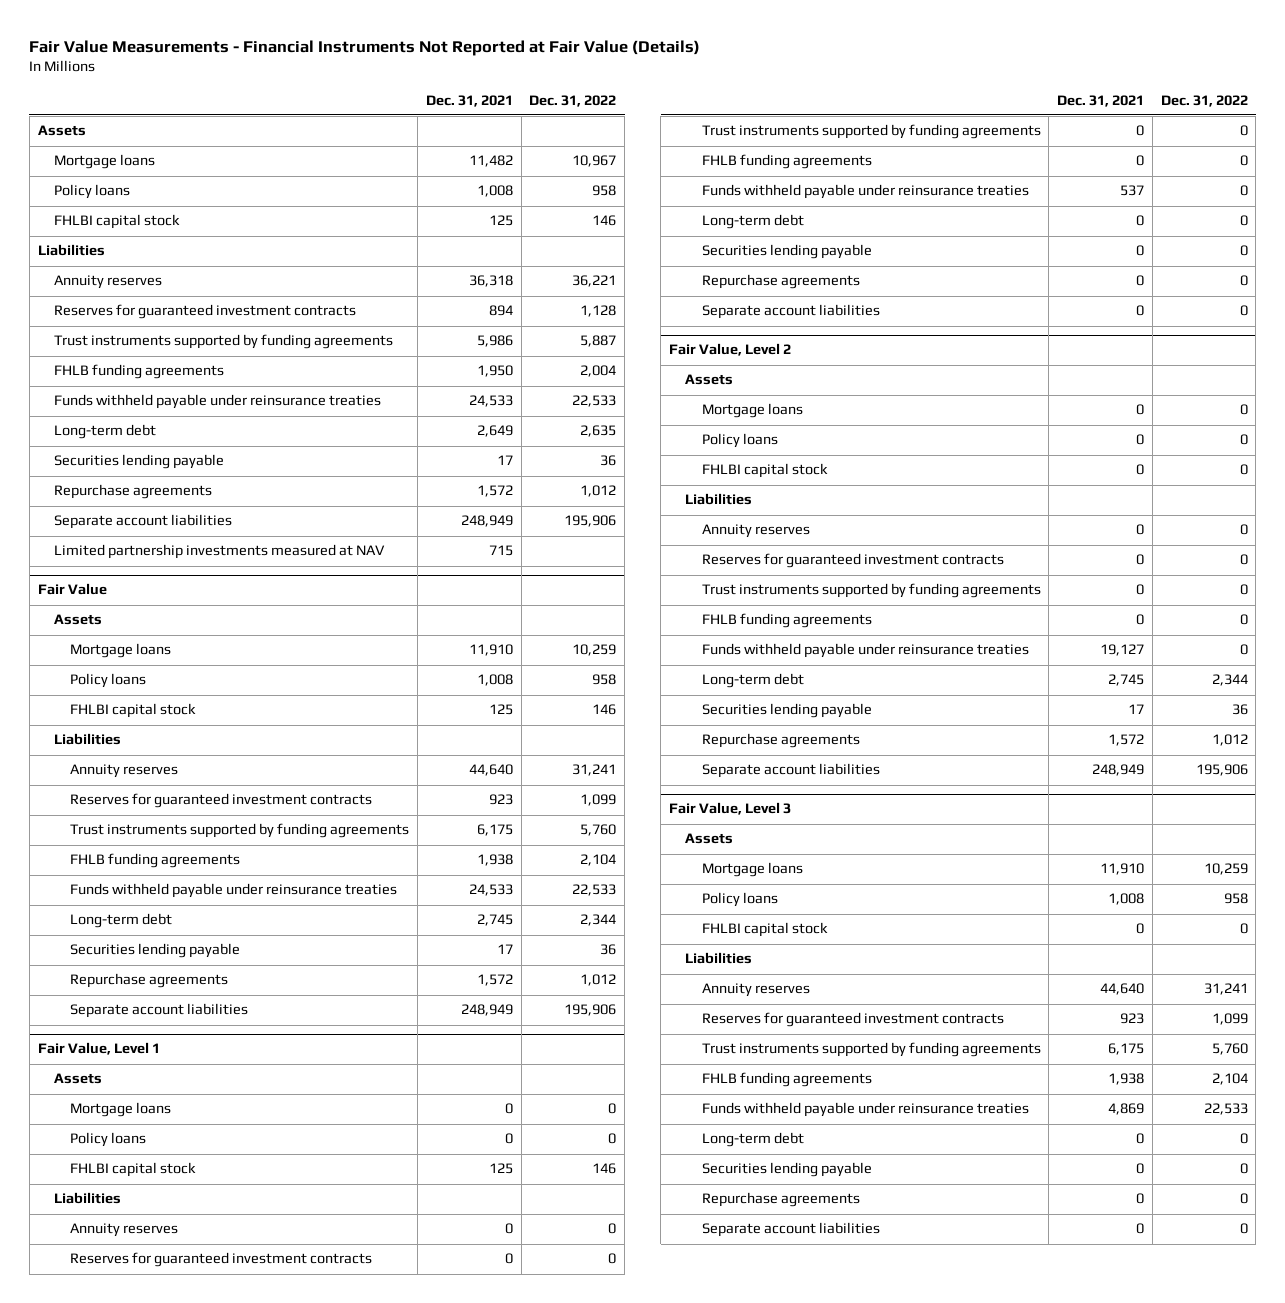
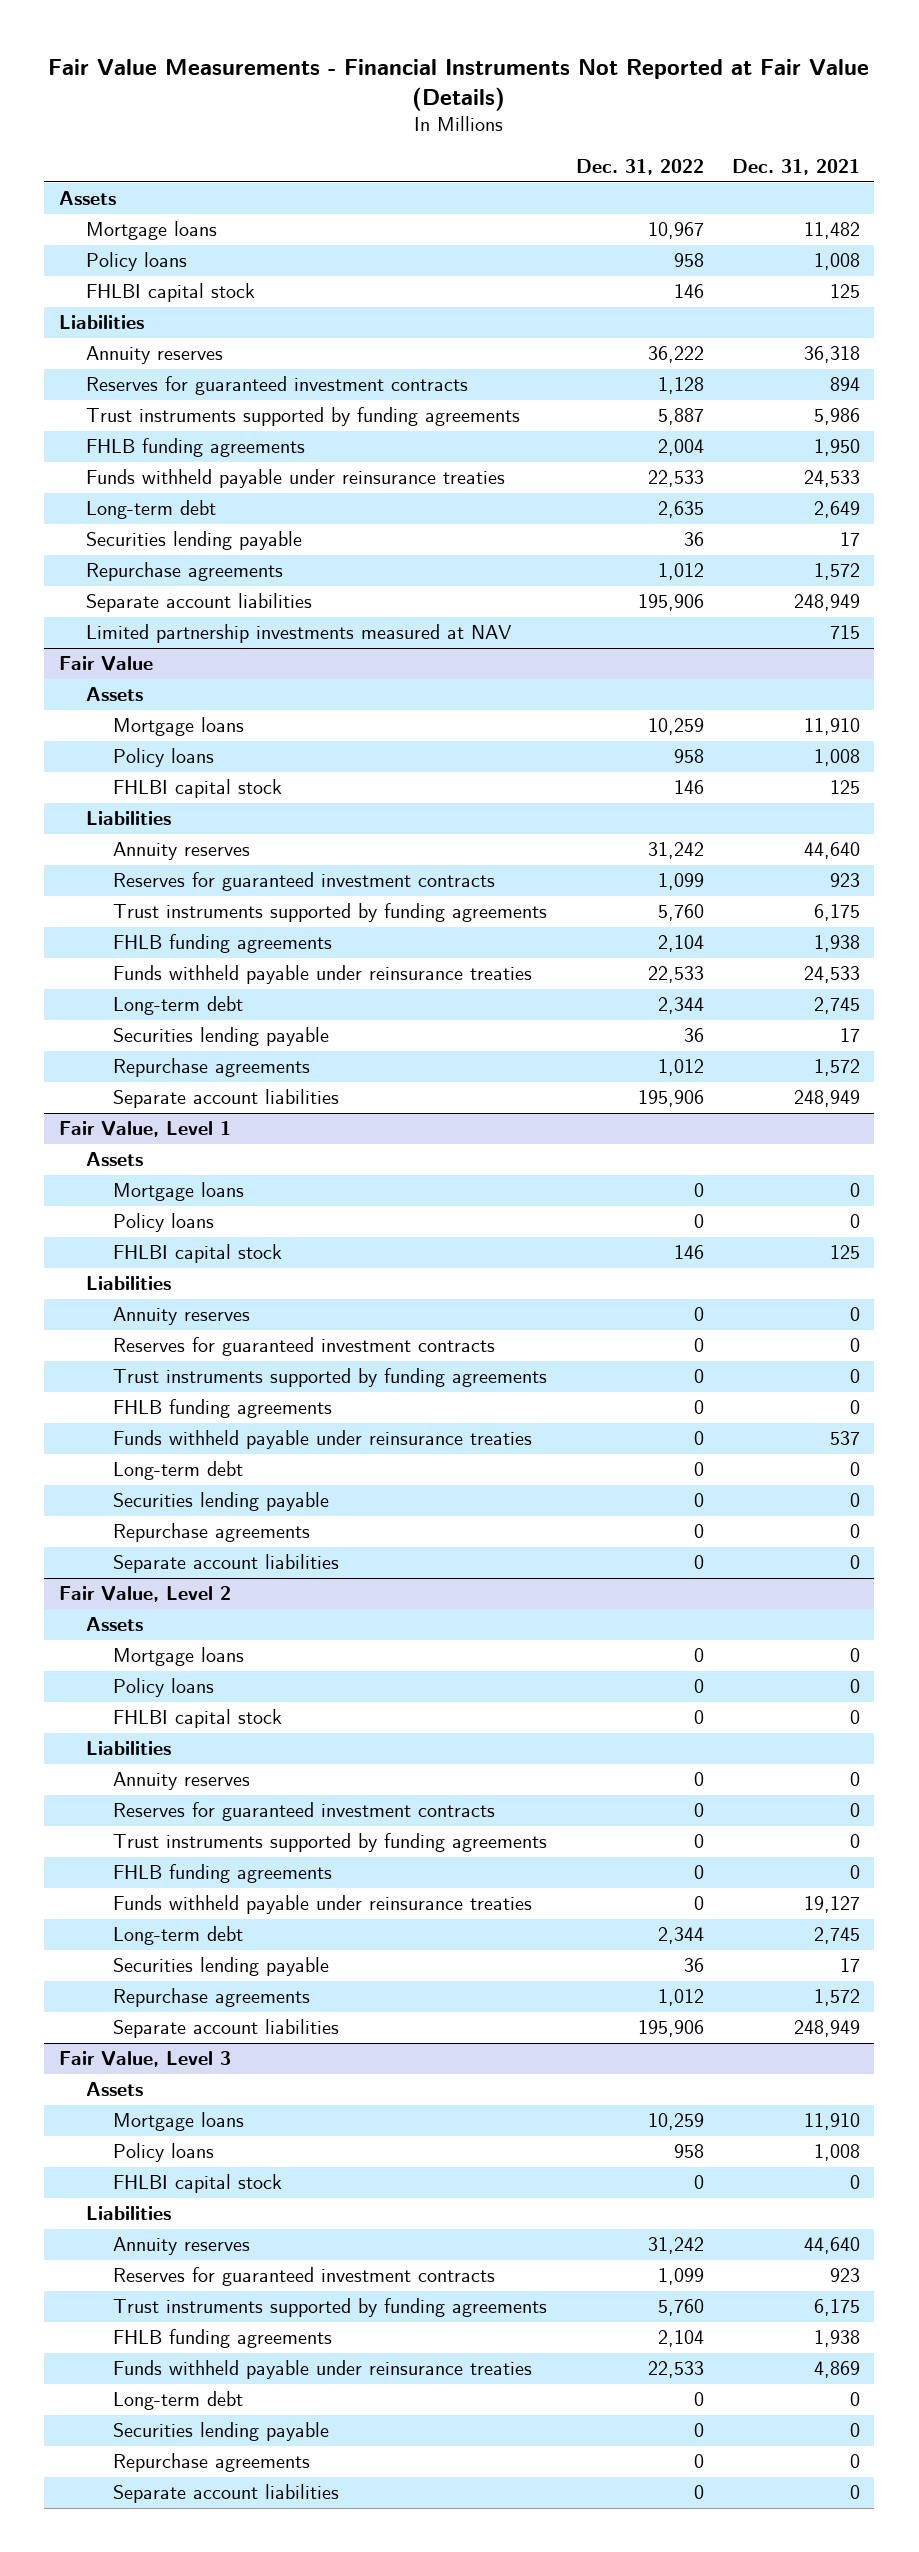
- | Dec. 31, 2021 | Dec. 31, 2022
+ | Dec. 31, 2022 | Dec. 31, 2021
- Annuity reserves | 36,318 | 36,221
+ Annuity reserves | 36,222 | 36,318
@ Fair Value
- Annuity reserves | 44,640 | 31,241
+ Annuity reserves | 31,242 | 44,640
@ Fair Value, Level 3
- Annuity reserves | 44,640 | 31,241
+ Annuity reserves | 31,242 | 44,640

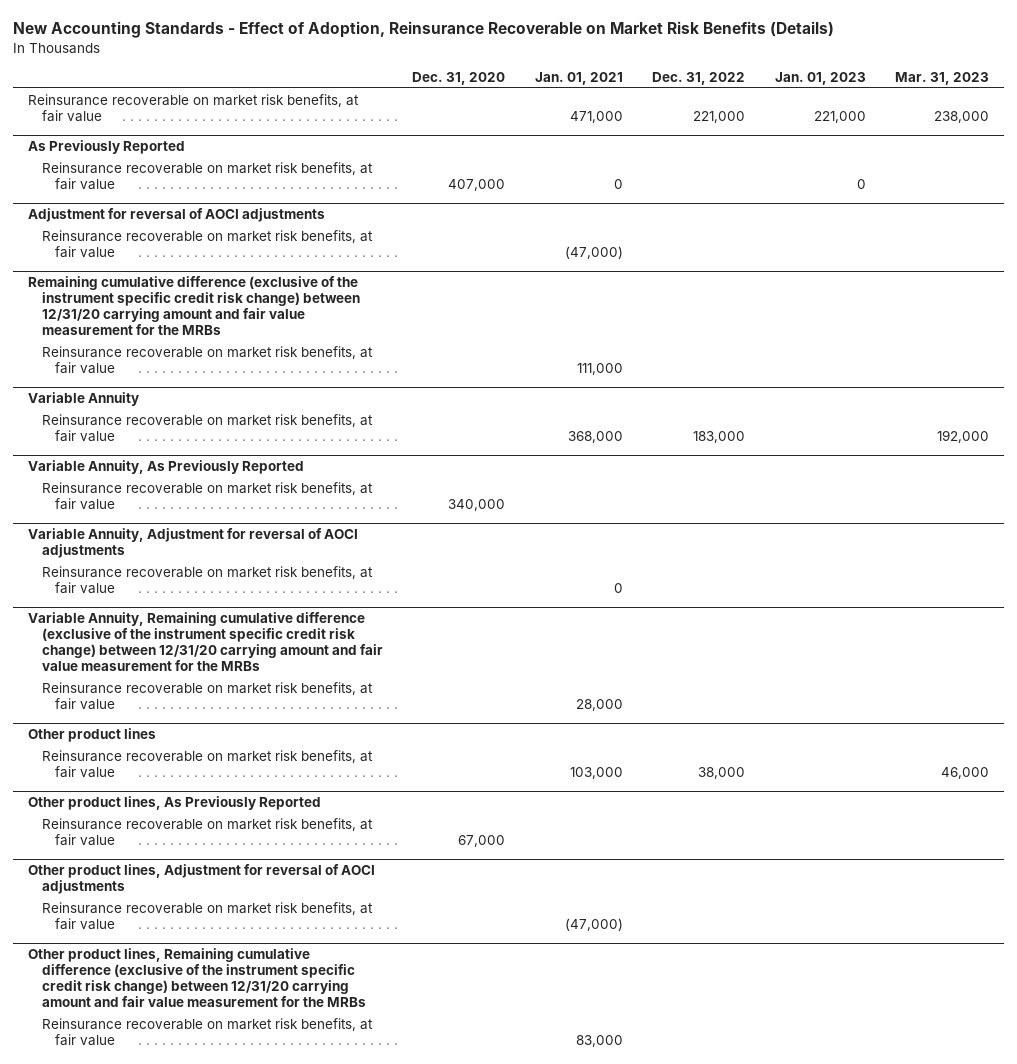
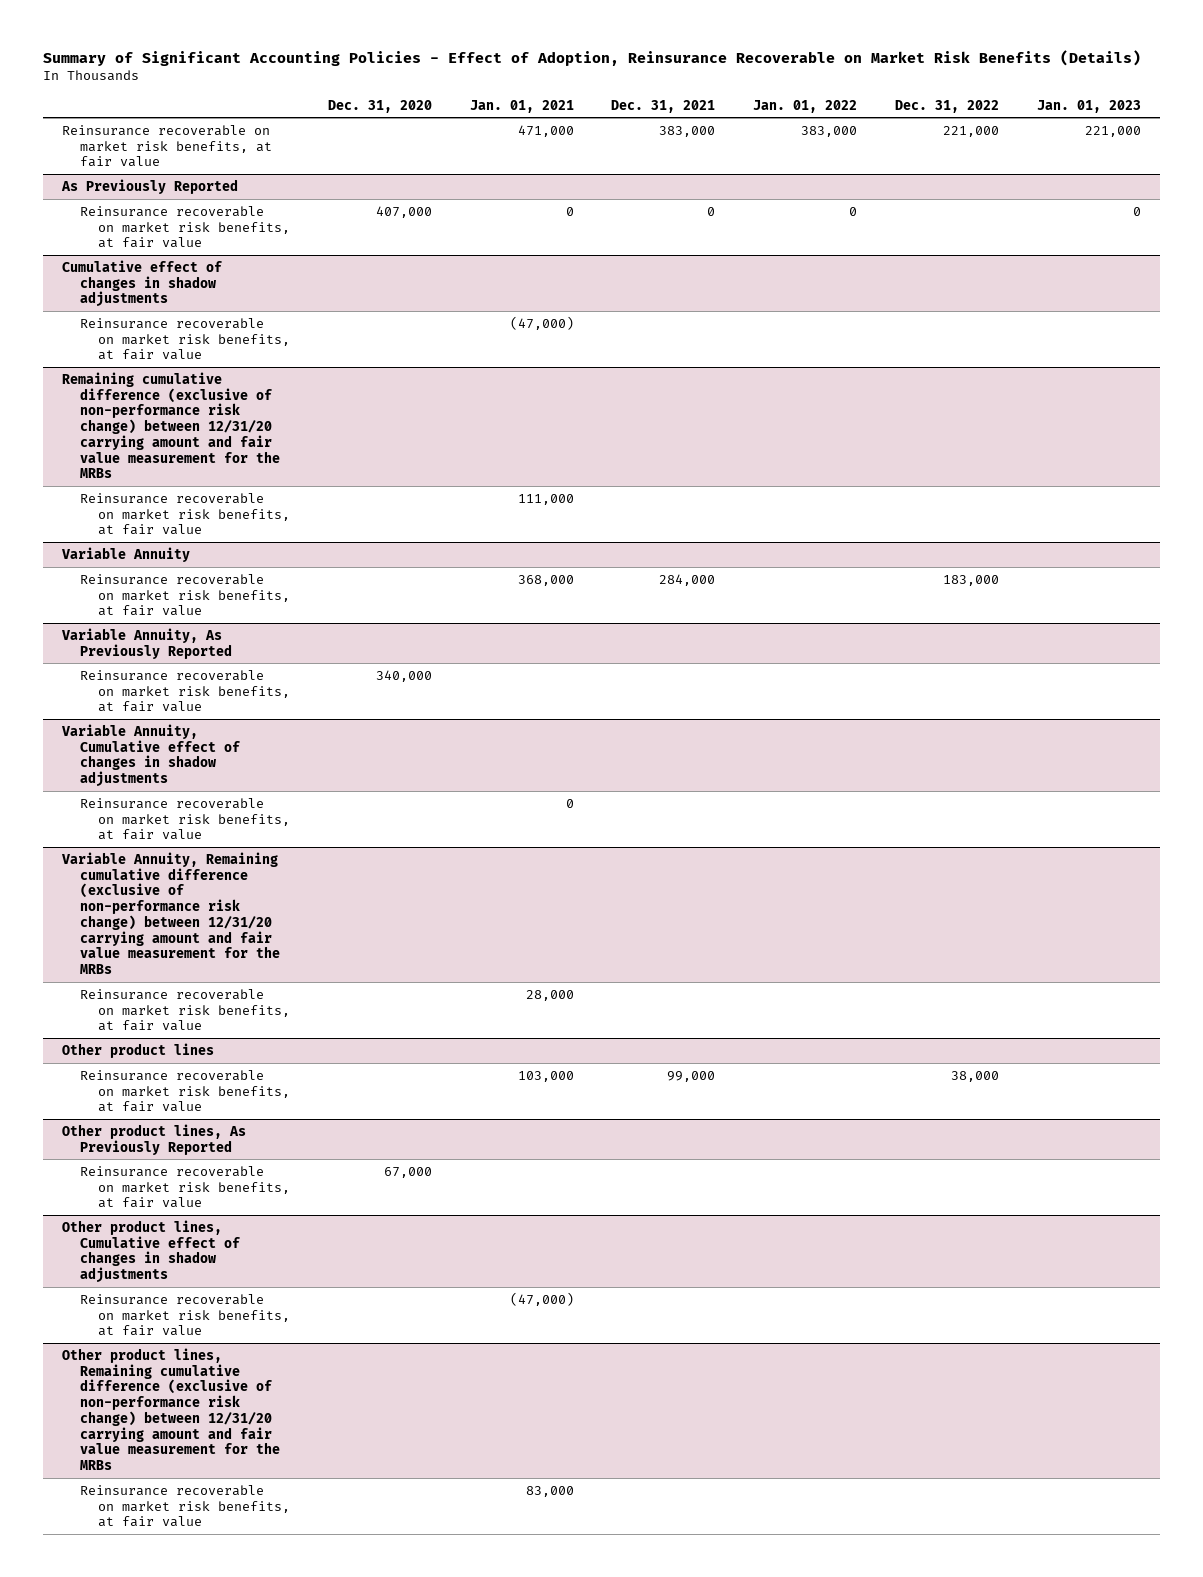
- New Accounting Standards - Effect of Adoption, Reinsurance Recoverable on Market Risk Benefits (Details)
+ Summary of Significant Accounting Policies - Effect of Adoption, Reinsurance Recoverable on Market Risk Benefits (Details)
- | Dec. 31, 2020 | Jan. 01, 2021 | Dec. 31, 2022 | Jan. 01, 2023 | Mar. 31, 2023
+ | Dec. 31, 2020 | Jan. 01, 2021 | Dec. 31, 2021 | Jan. 01, 2022 | Dec. 31, 2022 | Jan. 01, 2023
- Adjustment for reversal of AOCI adjustments
+ Cumulative effect of changes in shadow adjustments
- Remaining cumulative difference (exclusive of the instrument specific credit risk change) between 12/31/20 carrying amount and fair value measurement for the MRBs
+ Remaining cumulative difference (exclusive of non-performance risk change) between 12/31/20 carrying amount and fair value measurement for the MRBs
- Variable Annuity, Adjustment for reversal of AOCI adjustments
+ Variable Annuity, Cumulative effect of changes in shadow adjustments
- Variable Annuity, Remaining cumulative difference (exclusive of the instrument specific credit risk change) between 12/31/20 carrying amount and fair value measurement for the MRBs
+ Variable Annuity, Remaining cumulative difference (exclusive of non-performance risk change) between 12/31/20 carrying amount and fair value measurement for the MRBs
- Other product lines, Adjustment for reversal of AOCI adjustments
+ Other product lines, Cumulative effect of changes in shadow adjustments
- Other product lines, Remaining cumulative difference (exclusive of the instrument specific credit risk change) between 12/31/20 carrying amount and fair value measurement for the MRBs
+ Other product lines, Remaining cumulative difference (exclusive of non-performance risk change) between 12/31/20 carrying amount and fair value measurement for the MRBs

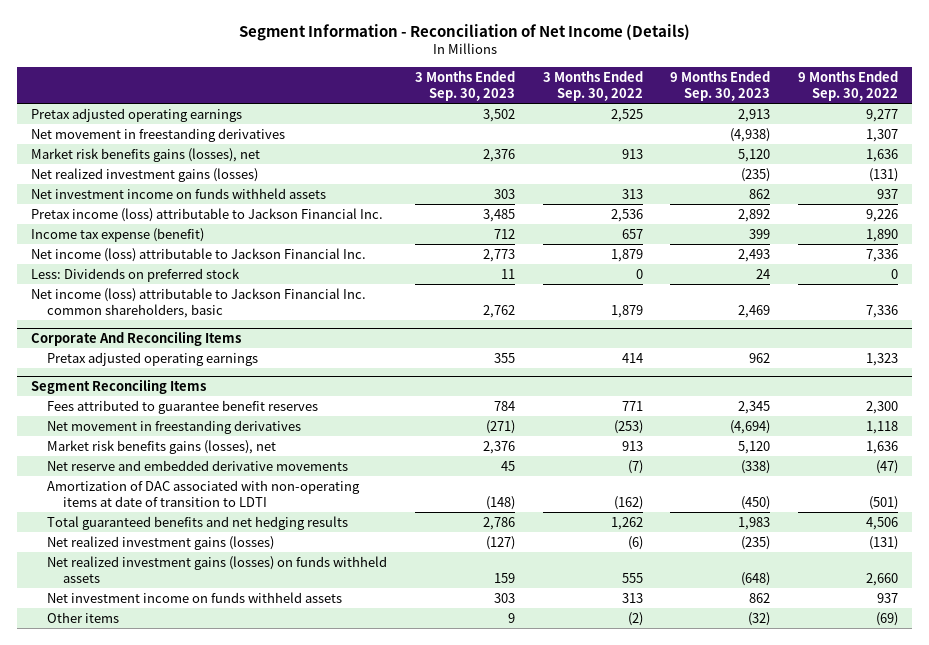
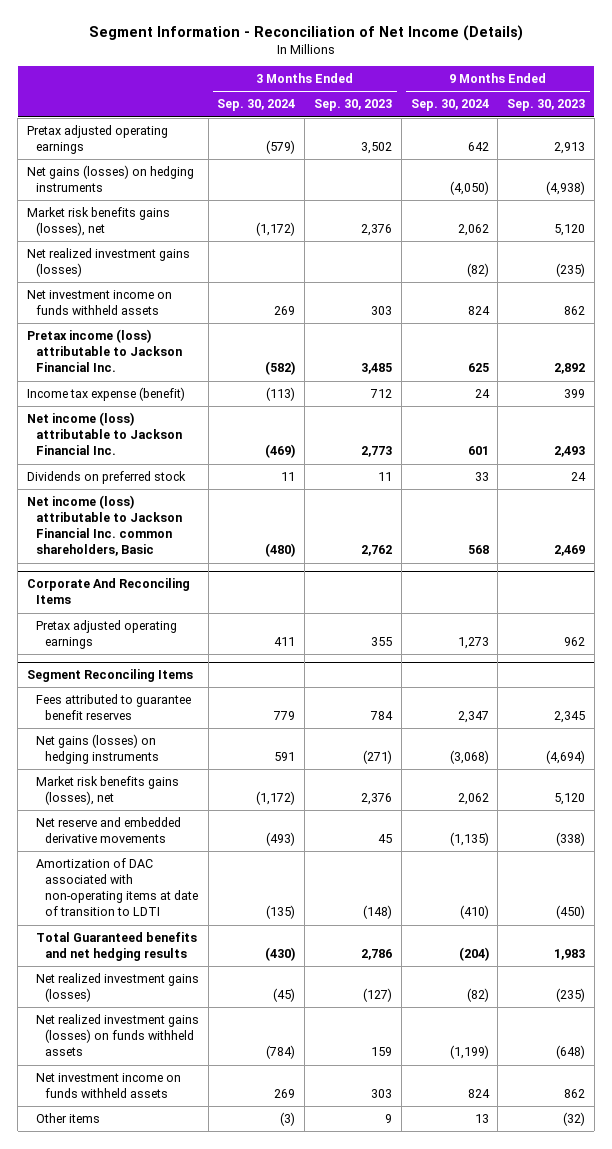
- | 3 Months Ended Sep. 30, 2023 | 3 Months Ended Sep. 30, 2022 | 9 Months Ended Sep. 30, 2023 | 9 Months Ended Sep. 30, 2022
+ | 3 Months Ended Sep. 30, 2024 | 3 Months Ended Sep. 30, 2023 | 9 Months Ended Sep. 30, 2024 | 9 Months Ended Sep. 30, 2023
- Net movement in freestanding derivatives | | | (4,938) | 1,307
+ Net gains (losses) on hedging instruments | | | (4,050) | (4,938)
- Less: Dividends on preferred stock | 11 | 0 | 24 | 0
- Net income (loss) attributable to Jackson Financial Inc. common shareholders, basic | 2,762 | 1,879 | 2,469 | 7,336
+ Dividends on preferred stock | 11 | 11 | 33 | 24
+ Net income (loss) attributable to Jackson Financial Inc. common shareholders, Basic | (480) | 2,762 | 568 | 2,469
@ Segment Reconciling Items
- Net movement in freestanding derivatives | (271) | (253) | (4,694) | 1,118
+ Net gains (losses) on hedging instruments | 591 | (271) | (3,068) | (4,694)
- Total guaranteed benefits and net hedging results | 2,786 | 1,262 | 1,983 | 4,506
+ Total Guaranteed benefits and net hedging results | (430) | 2,786 | (204) | 1,983

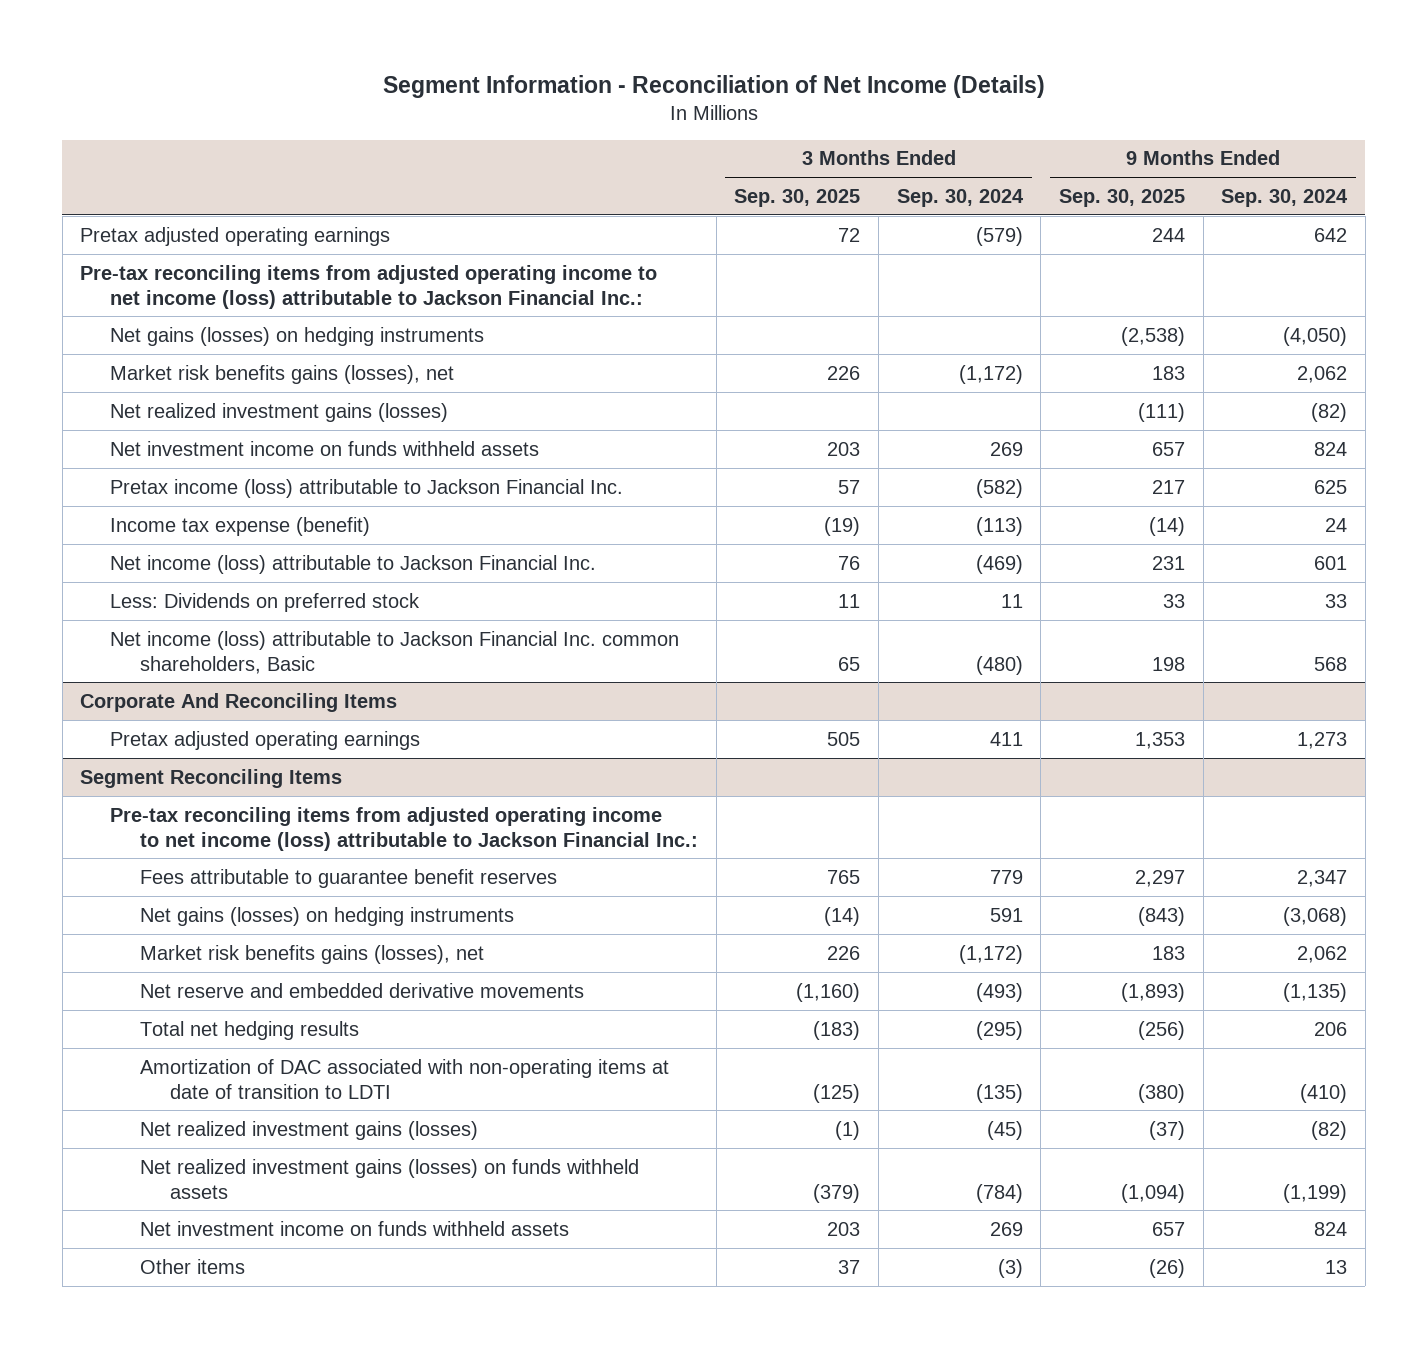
- | 3 Months Ended Sep. 30, 2024 | 3 Months Ended Sep. 30, 2023 | 9 Months Ended Sep. 30, 2024 | 9 Months Ended Sep. 30, 2023
+ | 3 Months Ended Sep. 30, 2025 | 3 Months Ended Sep. 30, 2024 | 9 Months Ended Sep. 30, 2025 | 9 Months Ended Sep. 30, 2024
+ Pre-tax reconciling items from adjusted operating income to net income (loss) attributable to Jackson Financial Inc.:
- Dividends on preferred stock | 11 | 11 | 33 | 24
+ Less: Dividends on preferred stock | 11 | 11 | 33 | 33
@ Segment Reconciling Items
- Fees attributed to guarantee benefit reserves | 779 | 784 | 2,347 | 2,345
+ Pre-tax reconciling items from adjusted operating income to net income (loss) attributable to Jackson Financial Inc.:
+ Fees attributable to guarantee benefit reserves | 765 | 779 | 2,297 | 2,347
+ Total net hedging results | (183) | (295) | (256) | 206
- Total Guaranteed benefits and net hedging results | (430) | 2,786 | (204) | 1,983

